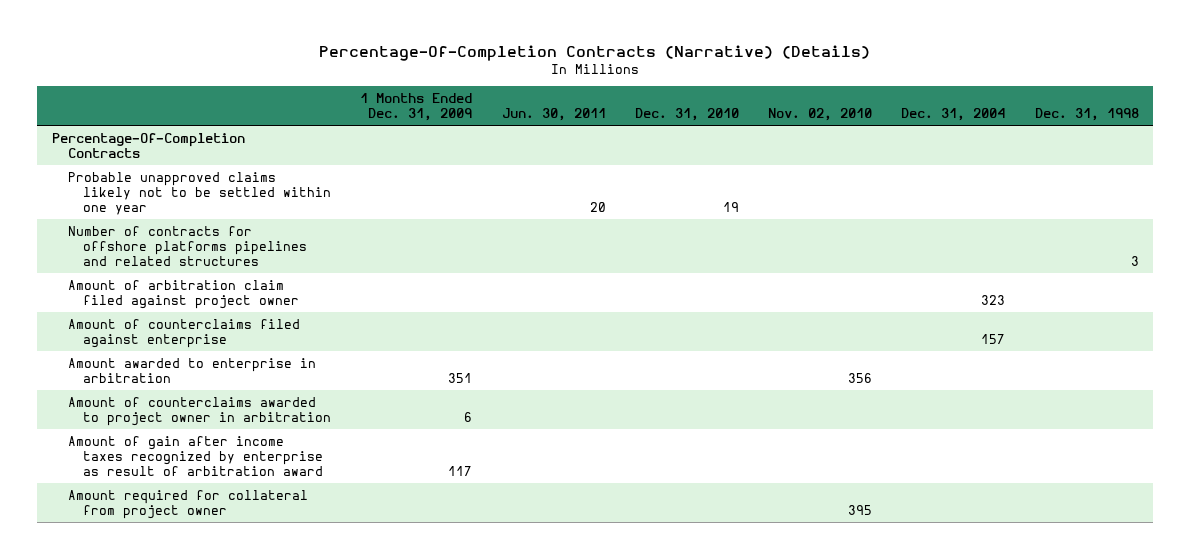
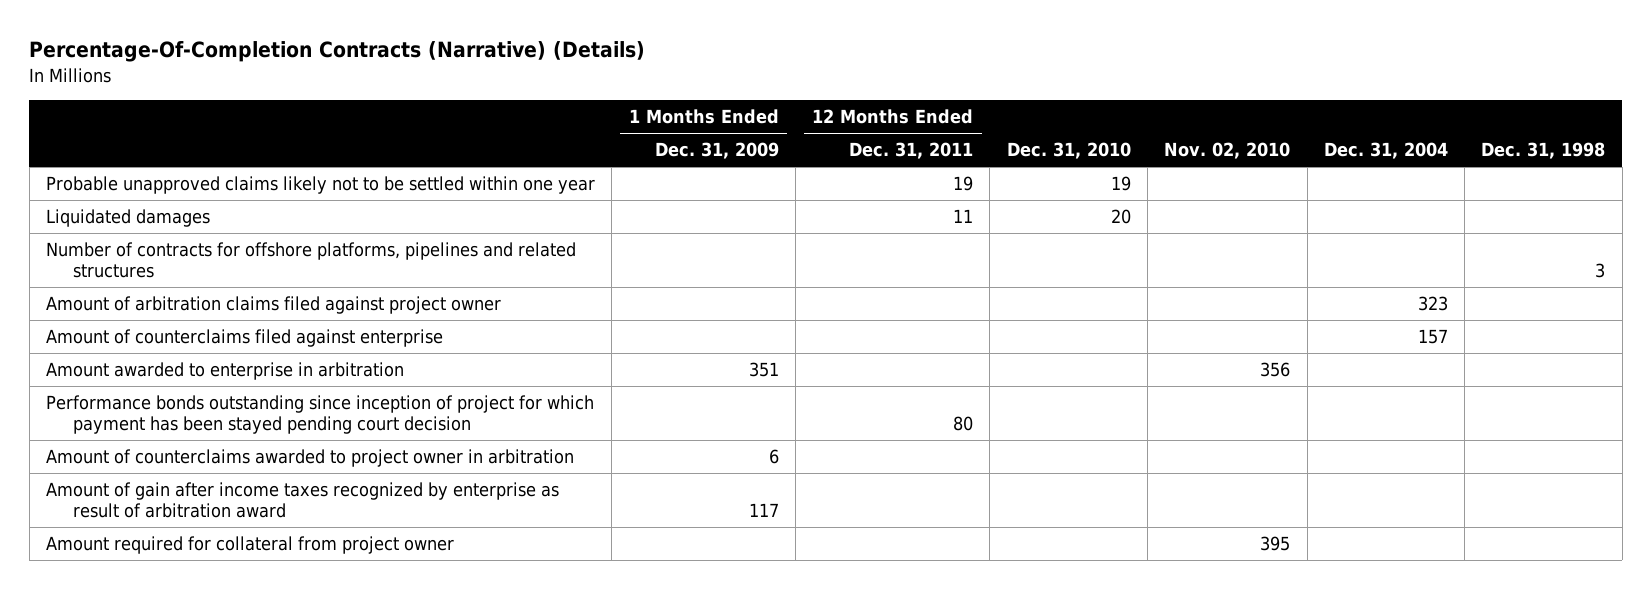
- | 1 Months Ended Dec. 31, 2009 | Jun. 30, 2011 | Dec. 31, 2010 | Nov. 02, 2010 | Dec. 31, 2004 | Dec. 31, 1998
+ | 1 Months Ended Dec. 31, 2009 | 12 Months Ended Dec. 31, 2011 | Dec. 31, 2010 | Nov. 02, 2010 | Dec. 31, 2004 | Dec. 31, 1998
- Percentage-Of-Completion Contracts
- Number of contracts for offshore platforms pipelines and related structures | | | | | | 3
- Amount of arbitration claim filed against project owner | | | | | 323 |
+ Liquidated damages | | 11 | 20 | | |
+ Number of contracts for offshore platforms, pipelines and related structures | | | | | | 3
+ Amount of arbitration claims filed against project owner | | | | | 323 |
+ Performance bonds outstanding since inception of project for which payment has been stayed pending court decision | | 80 | | | |

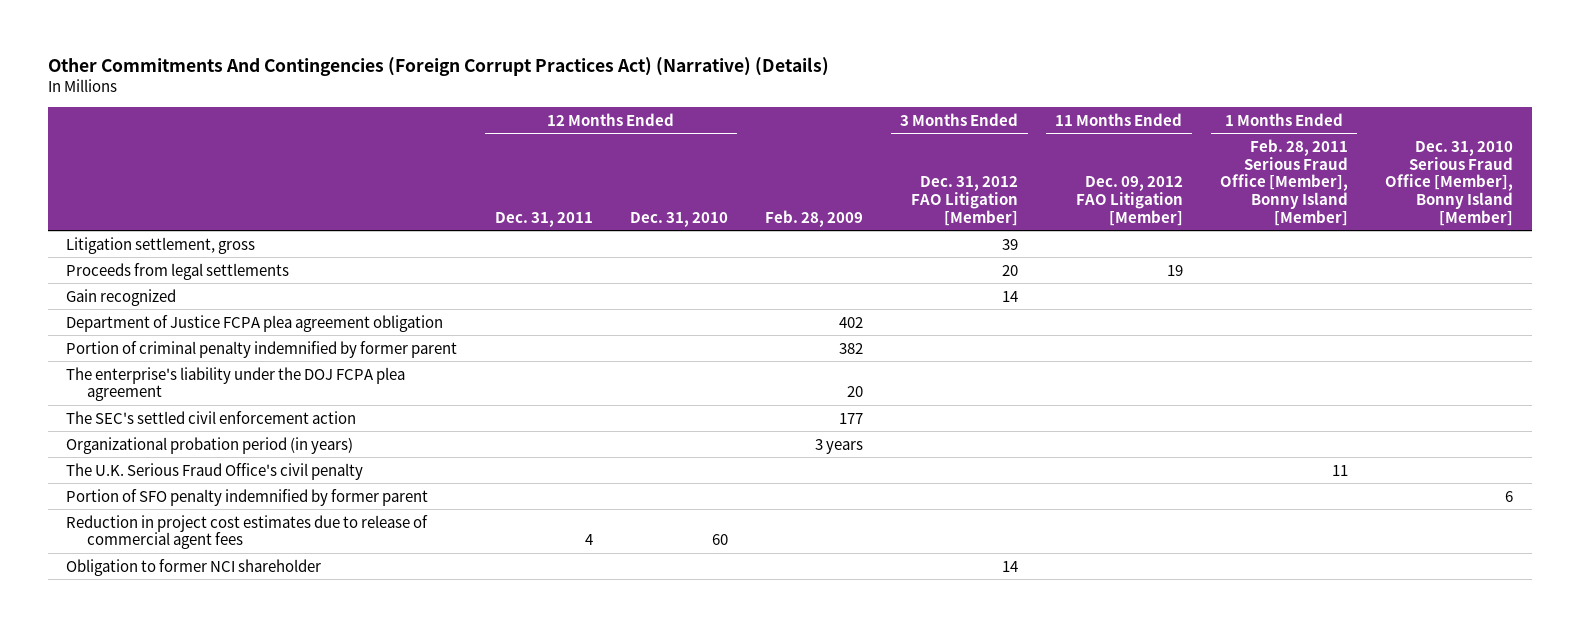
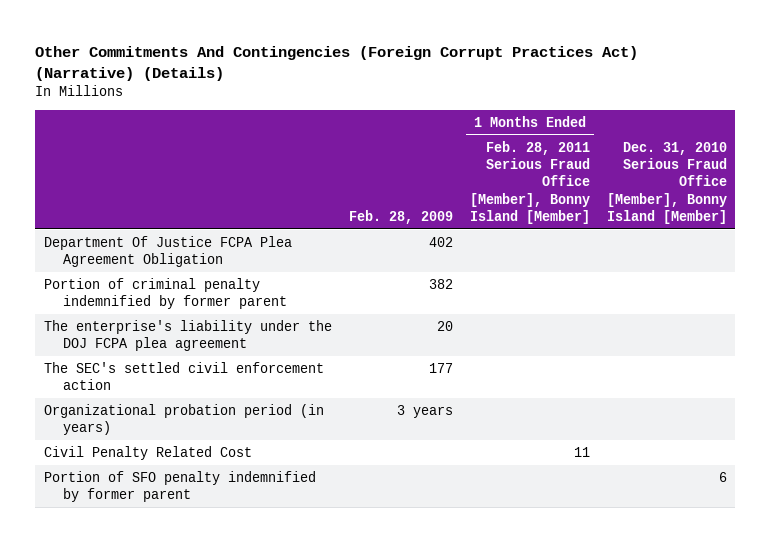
- | 12 Months Ended Dec. 31, 2011 | 12 Months Ended Dec. 31, 2010 | Feb. 28, 2009 | 3 Months Ended Dec. 31, 2012 FAO Litigation [Member] | 11 Months Ended Dec. 09, 2012 FAO Litigation [Member] | 1 Months Ended Feb. 28, 2011 Serious Fraud Office [Member], Bonny Island [Member] | Dec. 31, 2010 Serious Fraud Office [Member], Bonny Island [Member]
+ | Feb. 28, 2009 | 1 Months Ended Feb. 28, 2011 Serious Fraud Office [Member], Bonny Island [Member] | Dec. 31, 2010 Serious Fraud Office [Member], Bonny Island [Member]
- Litigation settlement, gross | | | | 39 | | |
- Proceeds from legal settlements | | | | 20 | 19 | |
- Gain recognized | | | | 14 | | |
- Department of Justice FCPA plea agreement obligation | | | 402 | | | |
+ Department Of Justice FCPA Plea Agreement Obligation | 402 | |
- The U.K. Serious Fraud Office's civil penalty | | | | | | 11 |
+ Civil Penalty Related Cost | | 11 |
- Reduction in project cost estimates due to release of commercial agent fees | 4 | 60 | | | | |
- Obligation to former NCI shareholder | | | | 14 | | |

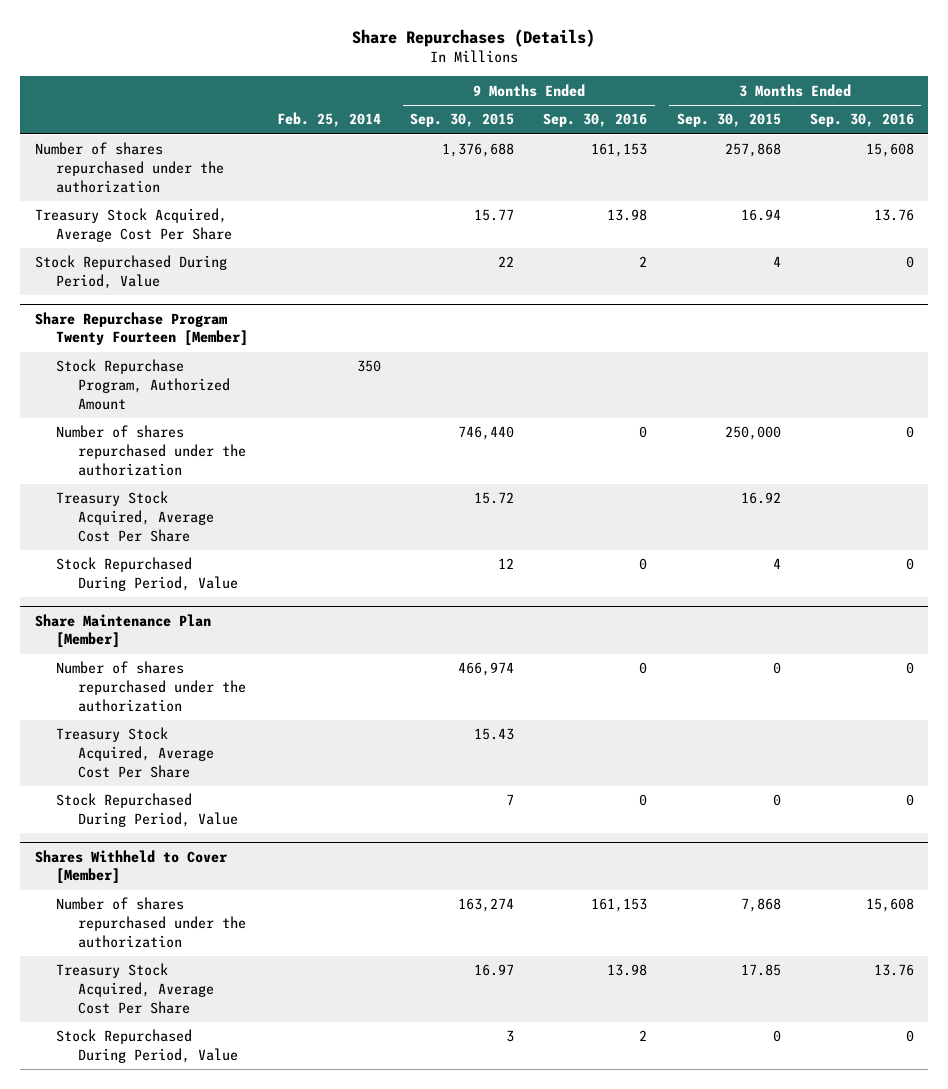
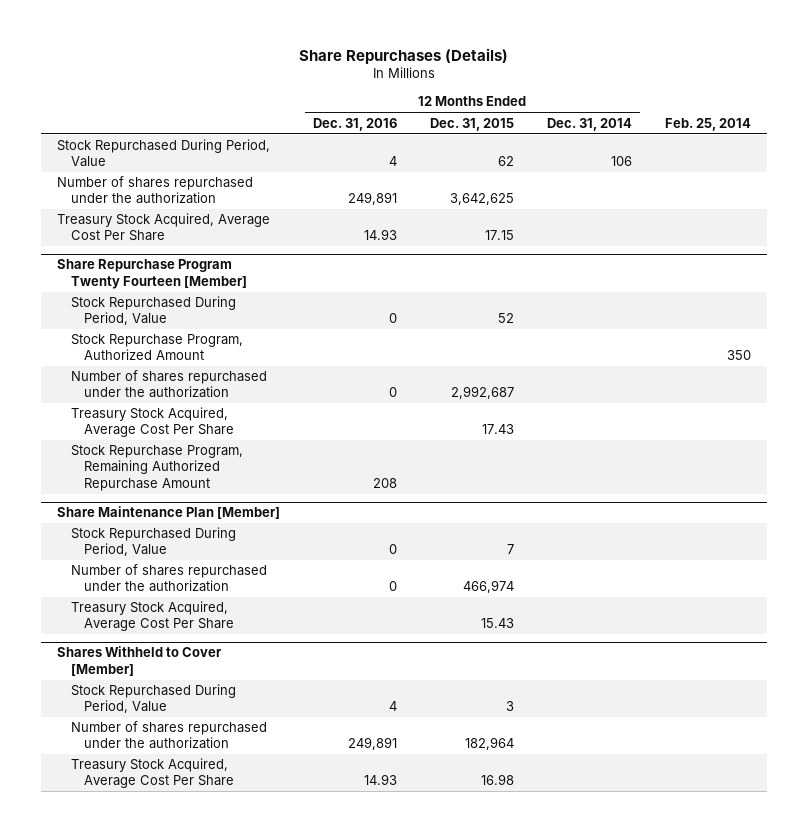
- | Feb. 25, 2014 | 9 Months Ended Sep. 30, 2015 | 9 Months Ended Sep. 30, 2016 | 3 Months Ended Sep. 30, 2015 | 3 Months Ended Sep. 30, 2016
+ | 12 Months Ended Dec. 31, 2016 | 12 Months Ended Dec. 31, 2015 | 12 Months Ended Dec. 31, 2014 | Feb. 25, 2014
moved up: Stock Repurchased During Period, Value | 4 | 62 | 106 |
@ Share Repurchase Program Twenty Fourteen [Member]
moved up: Stock Repurchased During Period, Value | 0 | 52 | |
+ Stock Repurchase Program, Remaining Authorized Repurchase Amount | 208 | | |
@ Share Maintenance Plan [Member]
moved up: Stock Repurchased During Period, Value | 0 | 7 | |
@ Shares Withheld to Cover [Member]
moved up: Stock Repurchased During Period, Value | 4 | 3 | |

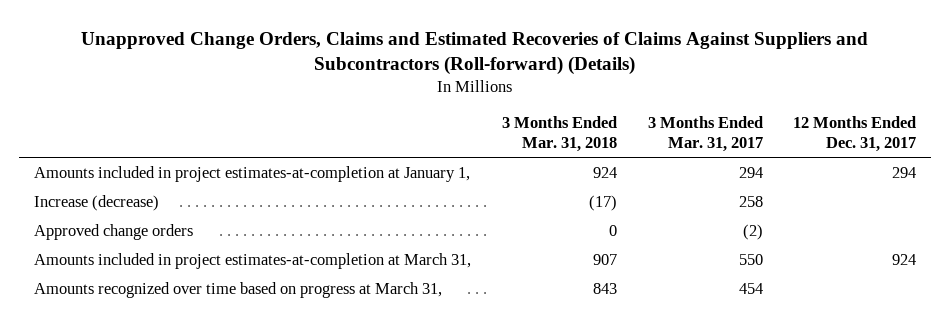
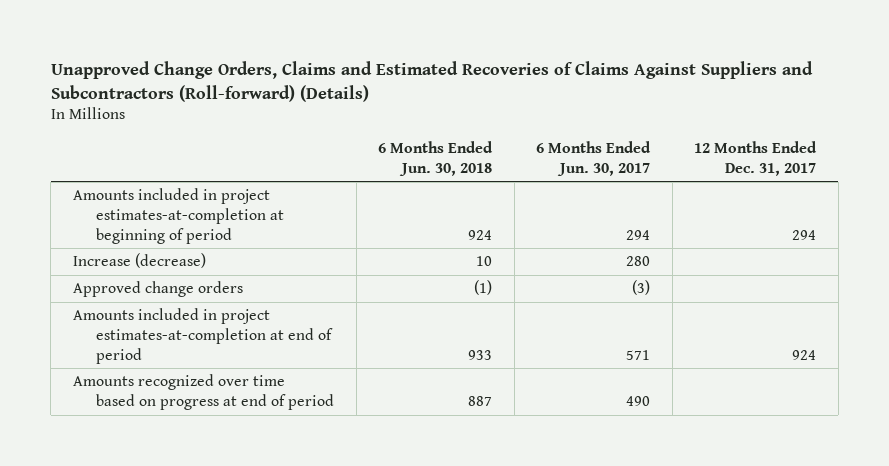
- | 3 Months Ended Mar. 31, 2018 | 3 Months Ended Mar. 31, 2017 | 12 Months Ended Dec. 31, 2017
+ | 6 Months Ended Jun. 30, 2018 | 6 Months Ended Jun. 30, 2017 | 12 Months Ended Dec. 31, 2017
- Amounts included in project estimates-at-completion at January 1, | 924 | 294 | 294
+ Amounts included in project estimates-at-completion at beginning of period | 924 | 294 | 294
- Amounts included in project estimates-at-completion at March 31, | 907 | 550 | 924
- Amounts recognized over time based on progress at March 31, | 843 | 454 |
+ Amounts included in project estimates-at-completion at end of period | 933 | 571 | 924
+ Amounts recognized over time based on progress at end of period | 887 | 490 |

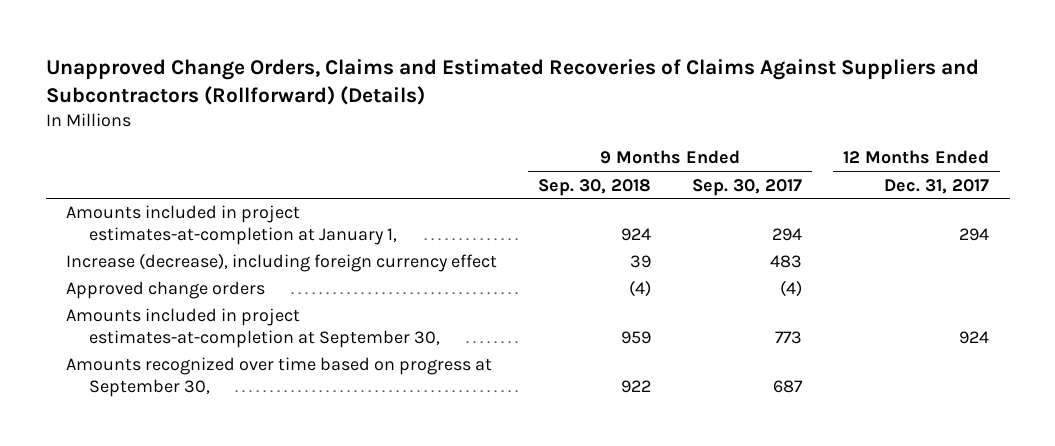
- Unapproved Change Orders, Claims and Estimated Recoveries of Claims Against Suppliers and Subcontractors (Roll-forward) (Details)
+ Unapproved Change Orders, Claims and Estimated Recoveries of Claims Against Suppliers and Subcontractors (Rollforward) (Details)
- | 6 Months Ended Jun. 30, 2018 | 6 Months Ended Jun. 30, 2017 | 12 Months Ended Dec. 31, 2017
+ | 9 Months Ended Sep. 30, 2018 | 9 Months Ended Sep. 30, 2017 | 12 Months Ended Dec. 31, 2017
- Amounts included in project estimates-at-completion at beginning of period | 924 | 294 | 294
- Increase (decrease) | 10 | 280 |
+ Amounts included in project estimates-at-completion at January 1, | 924 | 294 | 294
+ Increase (decrease), including foreign currency effect | 39 | 483 |
- Amounts included in project estimates-at-completion at end of period | 933 | 571 | 924
- Amounts recognized over time based on progress at end of period | 887 | 490 |
+ Amounts included in project estimates-at-completion at September 30, | 959 | 773 | 924
+ Amounts recognized over time based on progress at September 30, | 922 | 687 |

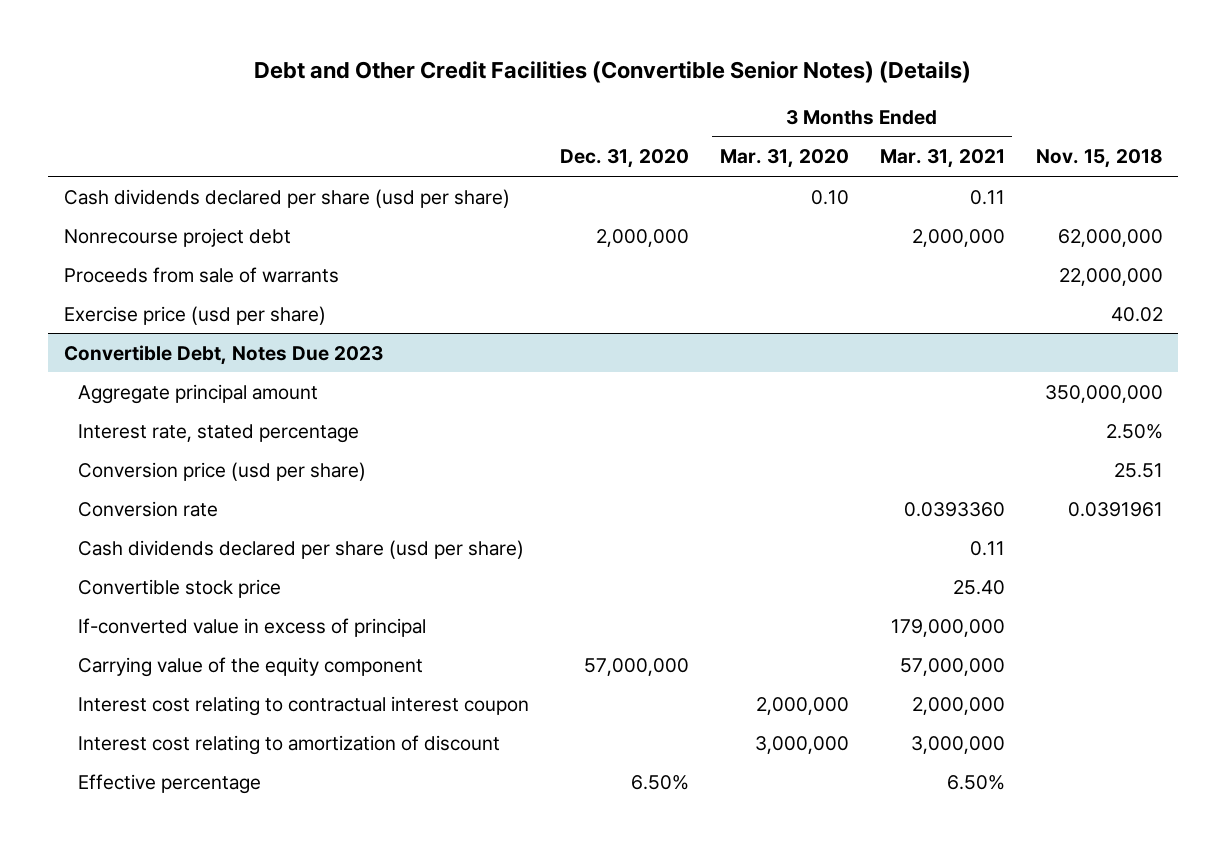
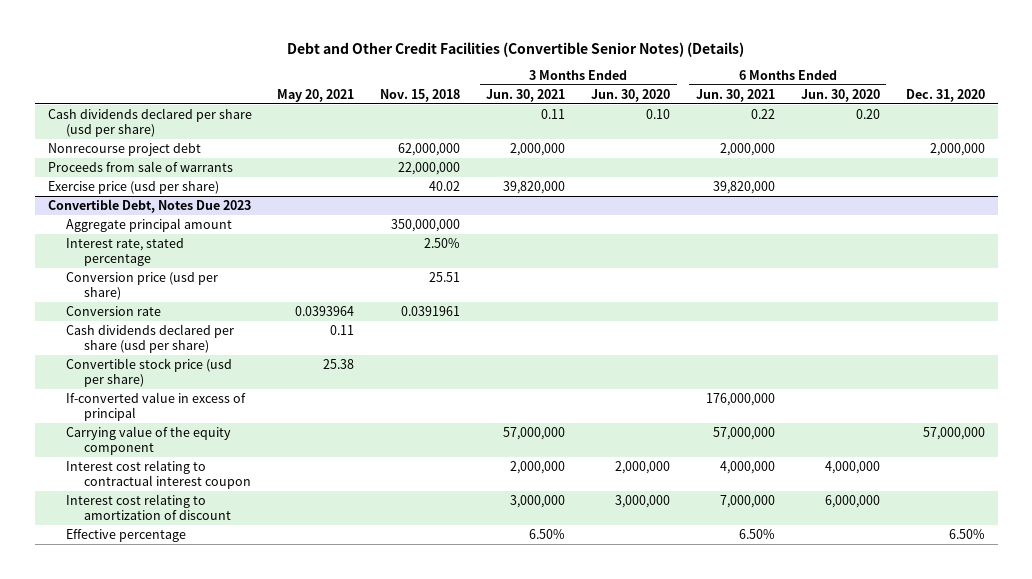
- | Dec. 31, 2020 | 3 Months Ended Mar. 31, 2020 | 3 Months Ended Mar. 31, 2021 | Nov. 15, 2018
+ | May 20, 2021 | Nov. 15, 2018 | 3 Months Ended Jun. 30, 2021 | 3 Months Ended Jun. 30, 2020 | 6 Months Ended Jun. 30, 2021 | 6 Months Ended Jun. 30, 2020 | Dec. 31, 2020
@ Convertible Debt, Notes Due 2023
- Convertible stock price | | | 25.40 |
+ Convertible stock price (usd per share) | 25.38 | | | | | |

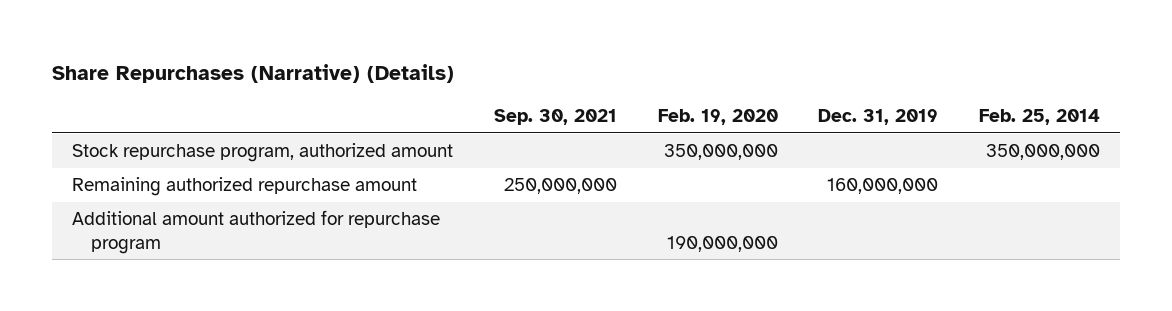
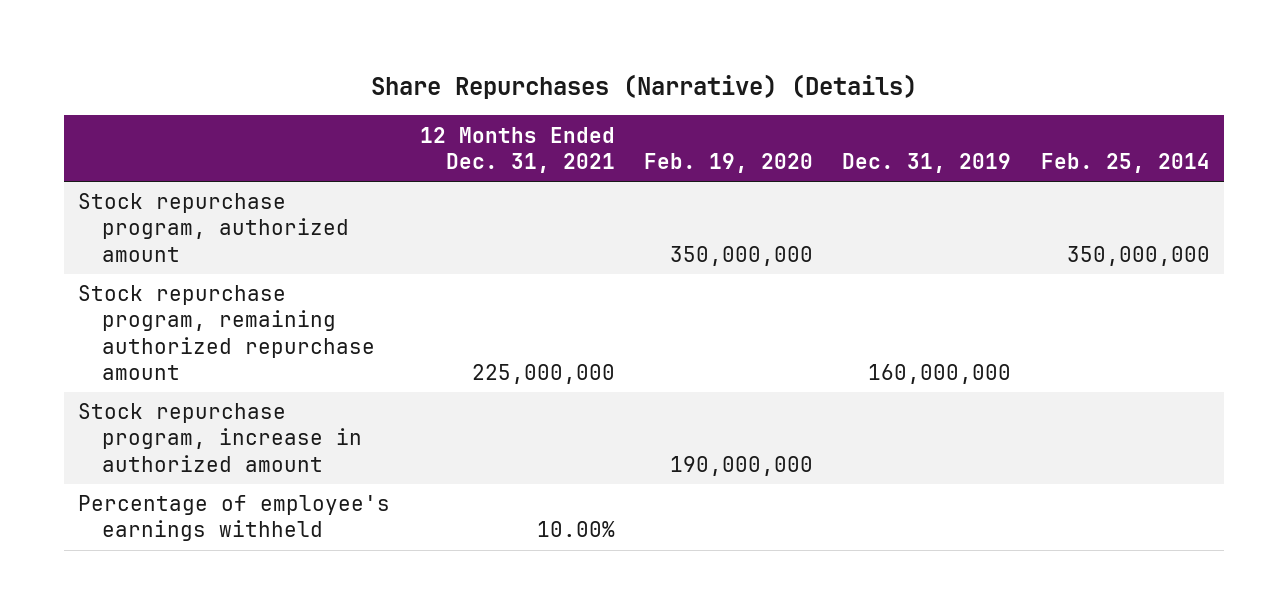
- | Sep. 30, 2021 | Feb. 19, 2020 | Dec. 31, 2019 | Feb. 25, 2014
+ | 12 Months Ended Dec. 31, 2021 | Feb. 19, 2020 | Dec. 31, 2019 | Feb. 25, 2014
- Remaining authorized repurchase amount | 250,000,000 | | 160,000,000 |
- Additional amount authorized for repurchase program | | 190,000,000 | |
+ Stock repurchase program, remaining authorized repurchase amount | 225,000,000 | | 160,000,000 |
+ Stock repurchase program, increase in authorized amount | | 190,000,000 | |
+ Percentage of employee's earnings withheld | 10.00% | | |

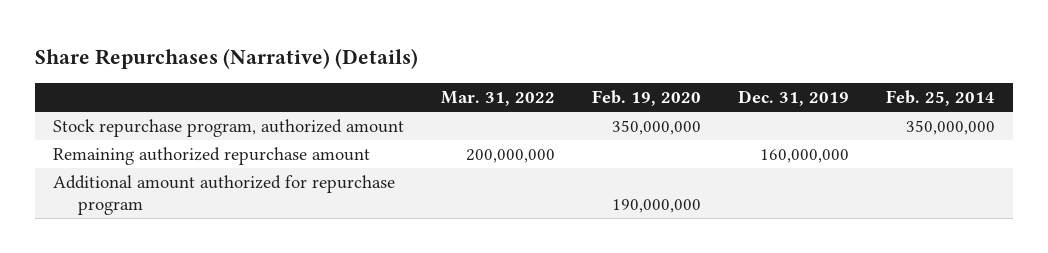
- | 12 Months Ended Dec. 31, 2021 | Feb. 19, 2020 | Dec. 31, 2019 | Feb. 25, 2014
+ | Mar. 31, 2022 | Feb. 19, 2020 | Dec. 31, 2019 | Feb. 25, 2014
- Stock repurchase program, remaining authorized repurchase amount | 225,000,000 | | 160,000,000 |
- Stock repurchase program, increase in authorized amount | | 190,000,000 | |
- Percentage of employee's earnings withheld | 10.00% | | |
+ Remaining authorized repurchase amount | 200,000,000 | | 160,000,000 |
+ Additional amount authorized for repurchase program | | 190,000,000 | |

